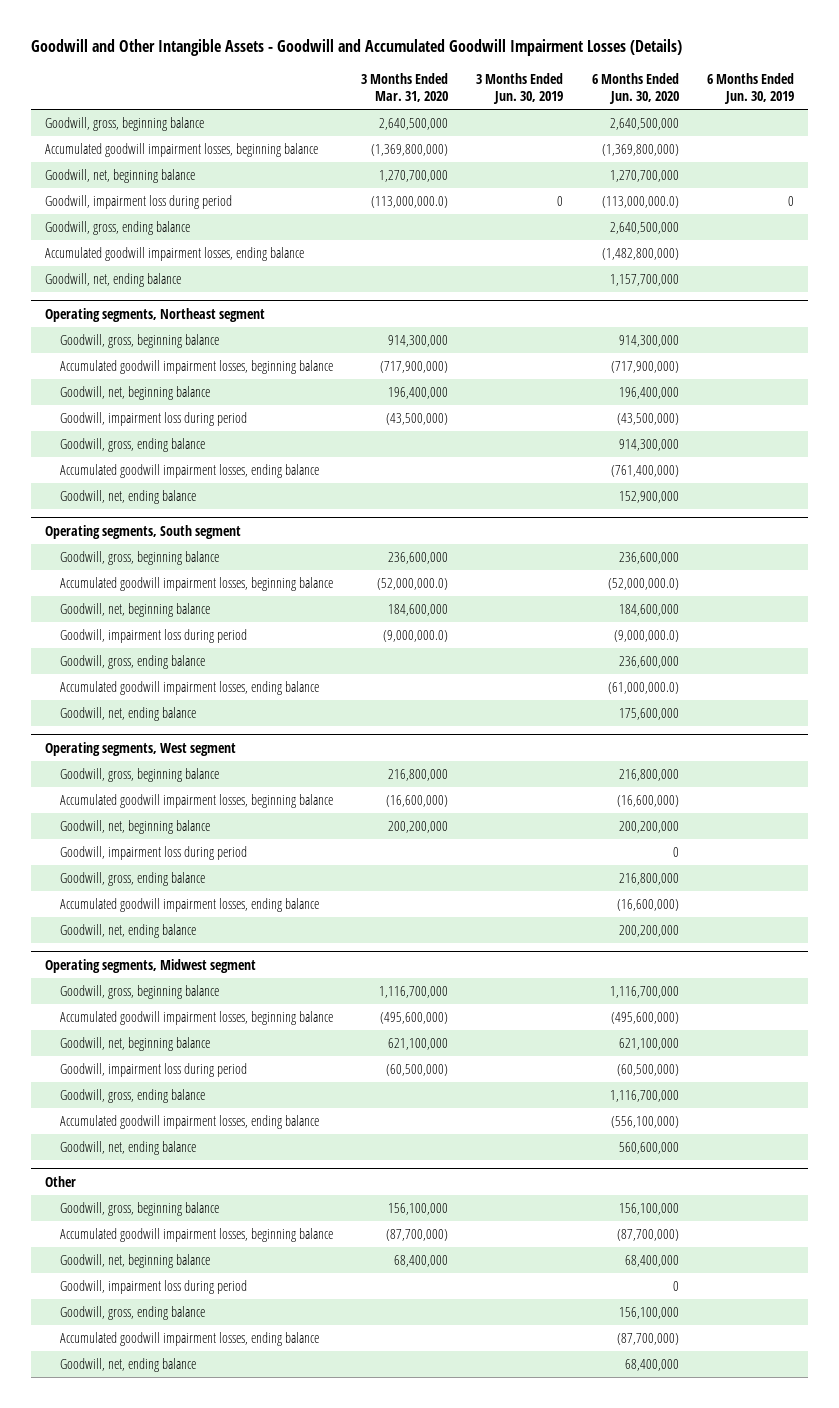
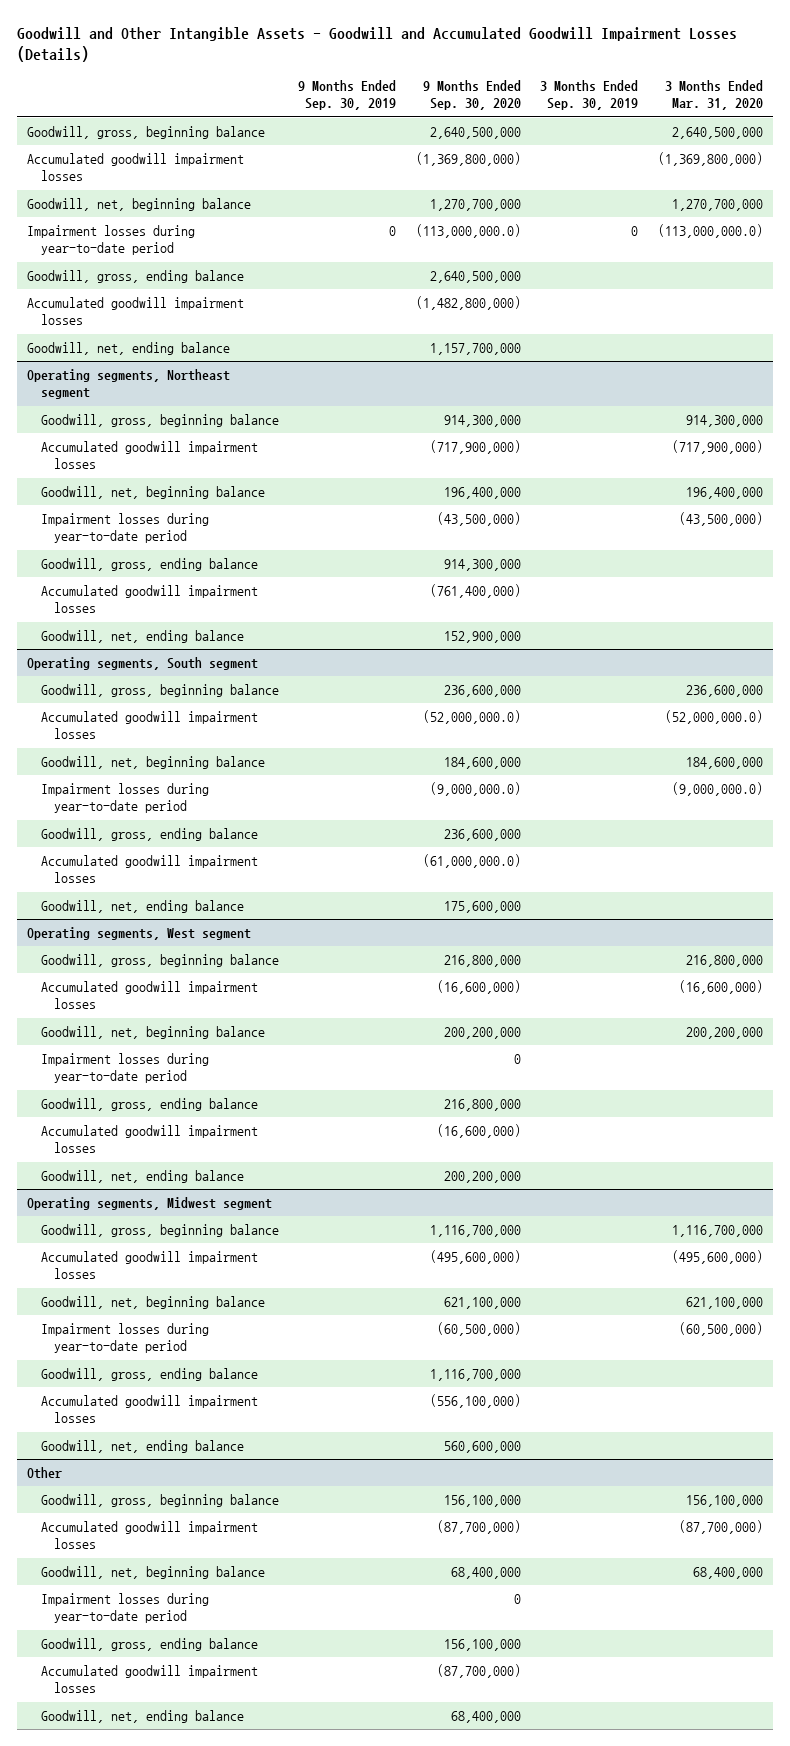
- | 3 Months Ended Mar. 31, 2020 | 3 Months Ended Jun. 30, 2019 | 6 Months Ended Jun. 30, 2020 | 6 Months Ended Jun. 30, 2019
+ | 9 Months Ended Sep. 30, 2019 | 9 Months Ended Sep. 30, 2020 | 3 Months Ended Sep. 30, 2019 | 3 Months Ended Mar. 31, 2020
- Accumulated goodwill impairment losses, beginning balance | (1,369,800,000) | | (1,369,800,000) |
+ Accumulated goodwill impairment losses | | (1,369,800,000) | | (1,369,800,000)
- Goodwill, impairment loss during period | (113,000,000.0) | 0 | (113,000,000.0) | 0
+ Impairment losses during year-to-date period | 0 | (113,000,000.0) | 0 | (113,000,000.0)
- Accumulated goodwill impairment losses, ending balance | | | (1,482,800,000) |
+ Accumulated goodwill impairment losses | | (1,482,800,000) | |
@ Operating segments, Northeast segment
- Accumulated goodwill impairment losses, beginning balance | (717,900,000) | | (717,900,000) |
+ Accumulated goodwill impairment losses | | (717,900,000) | | (717,900,000)
- Goodwill, impairment loss during period | (43,500,000) | | (43,500,000) |
+ Impairment losses during year-to-date period | | (43,500,000) | | (43,500,000)
- Accumulated goodwill impairment losses, ending balance | | | (761,400,000) |
+ Accumulated goodwill impairment losses | | (761,400,000) | |
@ Operating segments, South segment
- Accumulated goodwill impairment losses, beginning balance | (52,000,000.0) | | (52,000,000.0) |
+ Accumulated goodwill impairment losses | | (52,000,000.0) | | (52,000,000.0)
- Goodwill, impairment loss during period | (9,000,000.0) | | (9,000,000.0) |
+ Impairment losses during year-to-date period | | (9,000,000.0) | | (9,000,000.0)
- Accumulated goodwill impairment losses, ending balance | | | (61,000,000.0) |
+ Accumulated goodwill impairment losses | | (61,000,000.0) | |
@ Operating segments, West segment
- Accumulated goodwill impairment losses, beginning balance | (16,600,000) | | (16,600,000) |
+ Accumulated goodwill impairment losses | | (16,600,000) | | (16,600,000)
- Goodwill, impairment loss during period | | | 0 |
+ Impairment losses during year-to-date period | | 0 | |
- Accumulated goodwill impairment losses, ending balance | | | (16,600,000) |
+ Accumulated goodwill impairment losses | | (16,600,000) | |
@ Operating segments, Midwest segment
- Accumulated goodwill impairment losses, beginning balance | (495,600,000) | | (495,600,000) |
+ Accumulated goodwill impairment losses | | (495,600,000) | | (495,600,000)
- Goodwill, impairment loss during period | (60,500,000) | | (60,500,000) |
+ Impairment losses during year-to-date period | | (60,500,000) | | (60,500,000)
- Accumulated goodwill impairment losses, ending balance | | | (556,100,000) |
+ Accumulated goodwill impairment losses | | (556,100,000) | |
@ Other
- Accumulated goodwill impairment losses, beginning balance | (87,700,000) | | (87,700,000) |
+ Accumulated goodwill impairment losses | | (87,700,000) | | (87,700,000)
- Goodwill, impairment loss during period | | | 0 |
+ Impairment losses during year-to-date period | | 0 | |
- Accumulated goodwill impairment losses, ending balance | | | (87,700,000) |
+ Accumulated goodwill impairment losses | | (87,700,000) | |

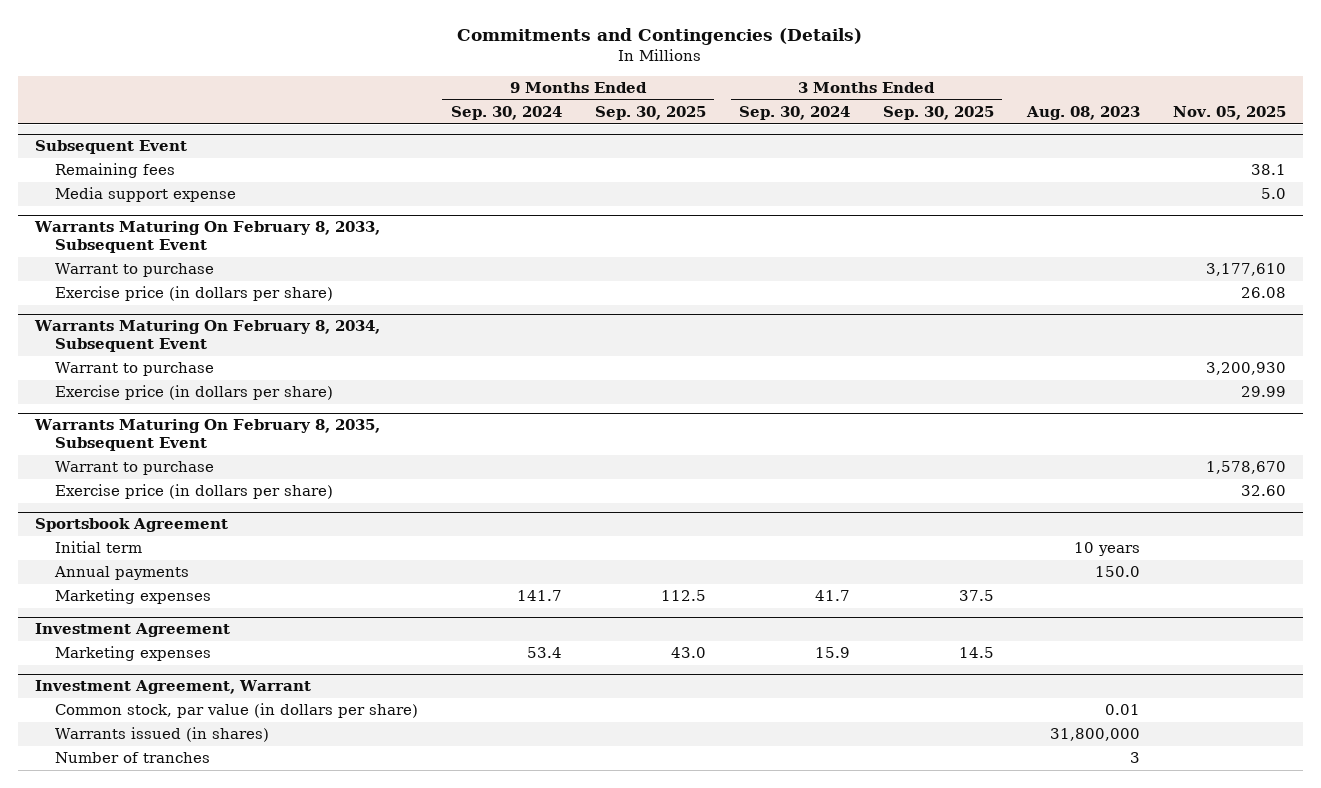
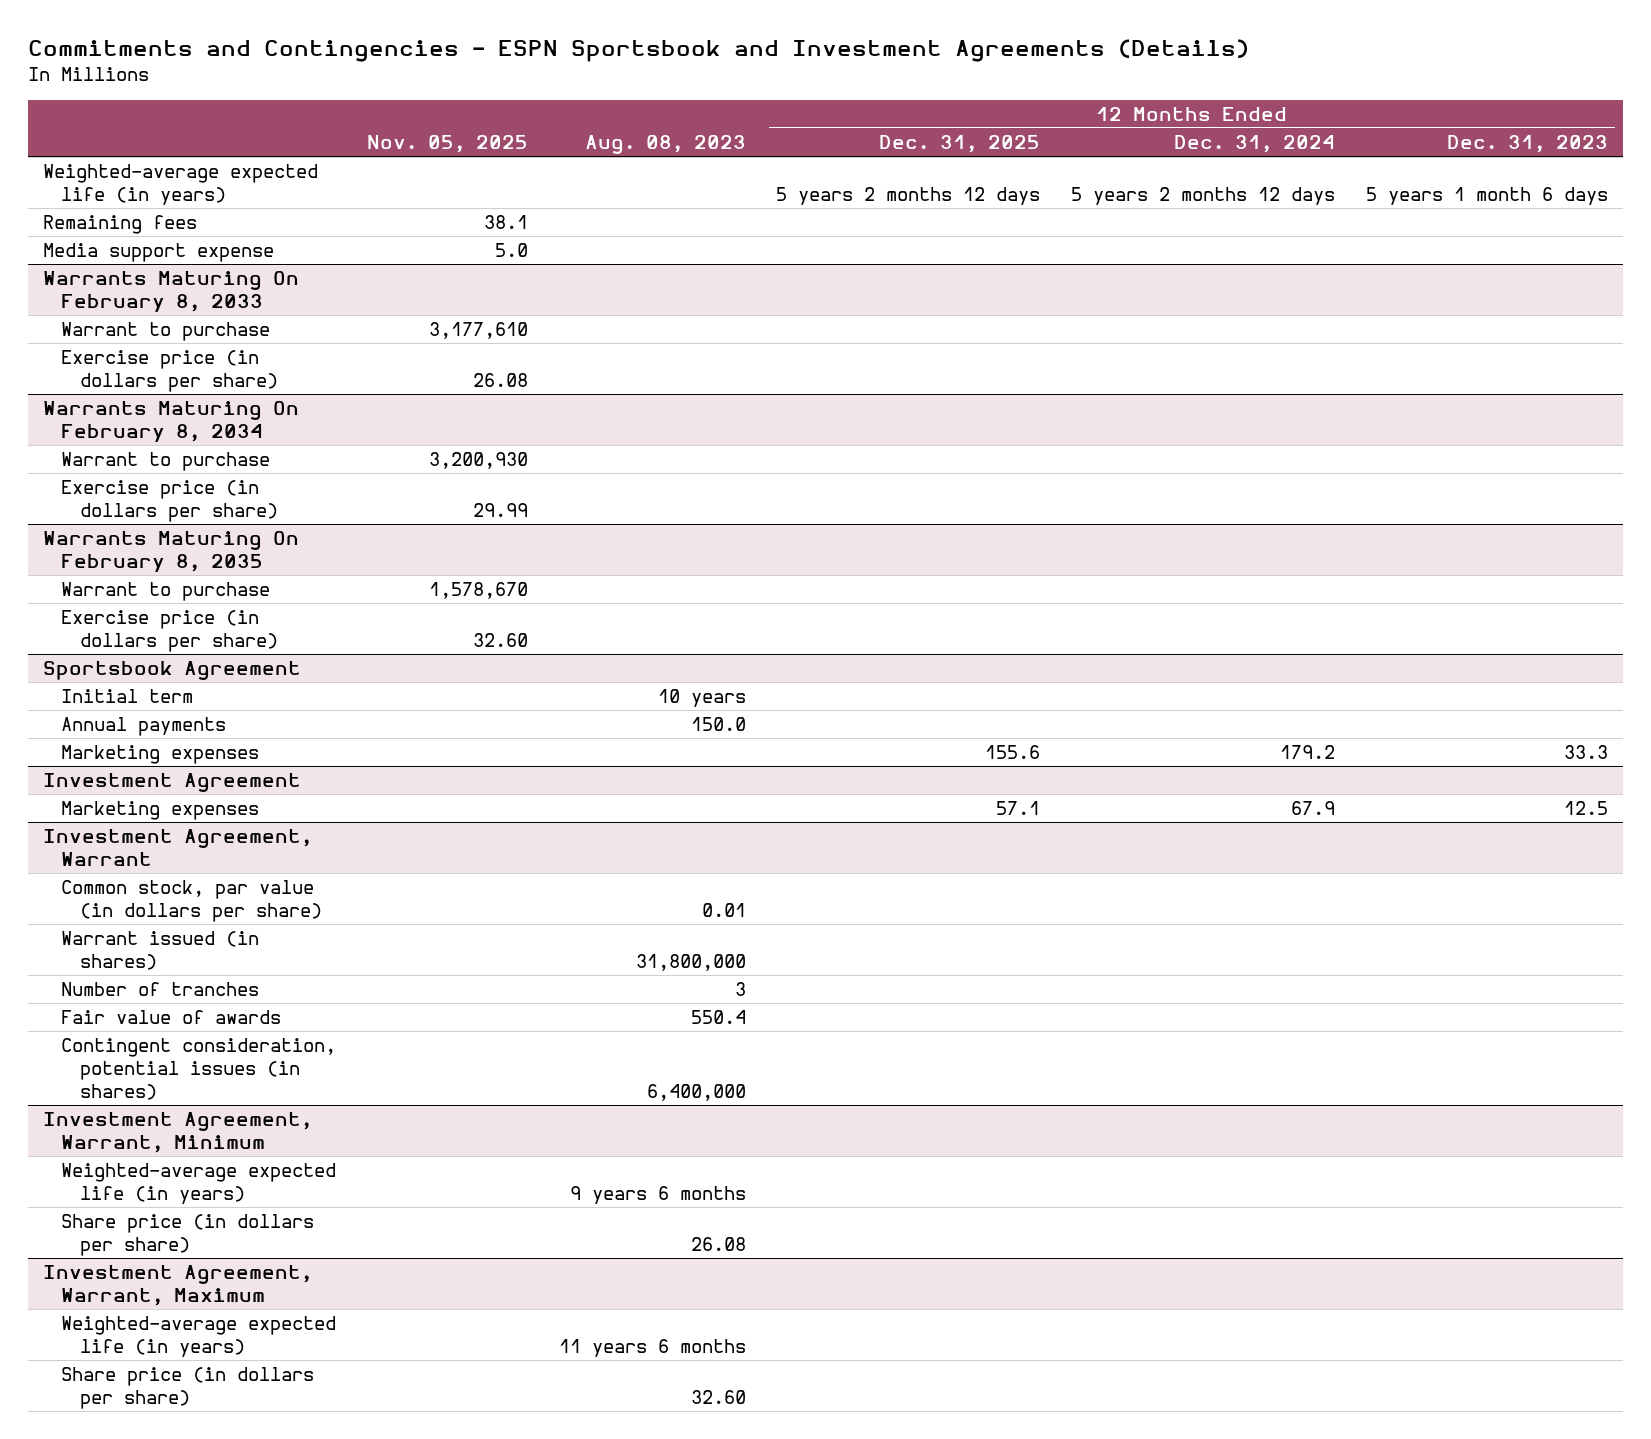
- Commitments and Contingencies (Details)
+ Commitments and Contingencies - ESPN Sportsbook and Investment Agreements (Details)
- | 9 Months Ended Sep. 30, 2024 | 9 Months Ended Sep. 30, 2025 | 3 Months Ended Sep. 30, 2024 | 3 Months Ended Sep. 30, 2025 | Aug. 08, 2023 | Nov. 05, 2025
+ | Nov. 05, 2025 | Aug. 08, 2023 | 12 Months Ended Dec. 31, 2025 | 12 Months Ended Dec. 31, 2024 | 12 Months Ended Dec. 31, 2023
- Subsequent Event
+ Weighted-average expected life (in years) | | | 5 years 2 months 12 days | 5 years 2 months 12 days | 5 years 1 month 6 days
- Warrants Maturing On February 8, 2033, Subsequent Event
+ Warrants Maturing On February 8, 2033
- Warrants Maturing On February 8, 2034, Subsequent Event
+ Warrants Maturing On February 8, 2034
- Warrants Maturing On February 8, 2035, Subsequent Event
+ Warrants Maturing On February 8, 2035
@ Investment Agreement, Warrant
- Warrants issued (in shares) | | | | | 31,800,000 |
+ Warrant issued (in shares) | | 31,800,000 | | |
+ Fair value of awards | | 550.4 | | |
+ Contingent consideration, potential issues (in shares) | | 6,400,000 | | |
+ Investment Agreement, Warrant, Minimum
+ Weighted-average expected life (in years) | | 9 years 6 months | | |
+ Share price (in dollars per share) | | 26.08 | | |
+ Investment Agreement, Warrant, Maximum
+ Weighted-average expected life (in years) | | 11 years 6 months | | |
+ Share price (in dollars per share) | | 32.60 | | |

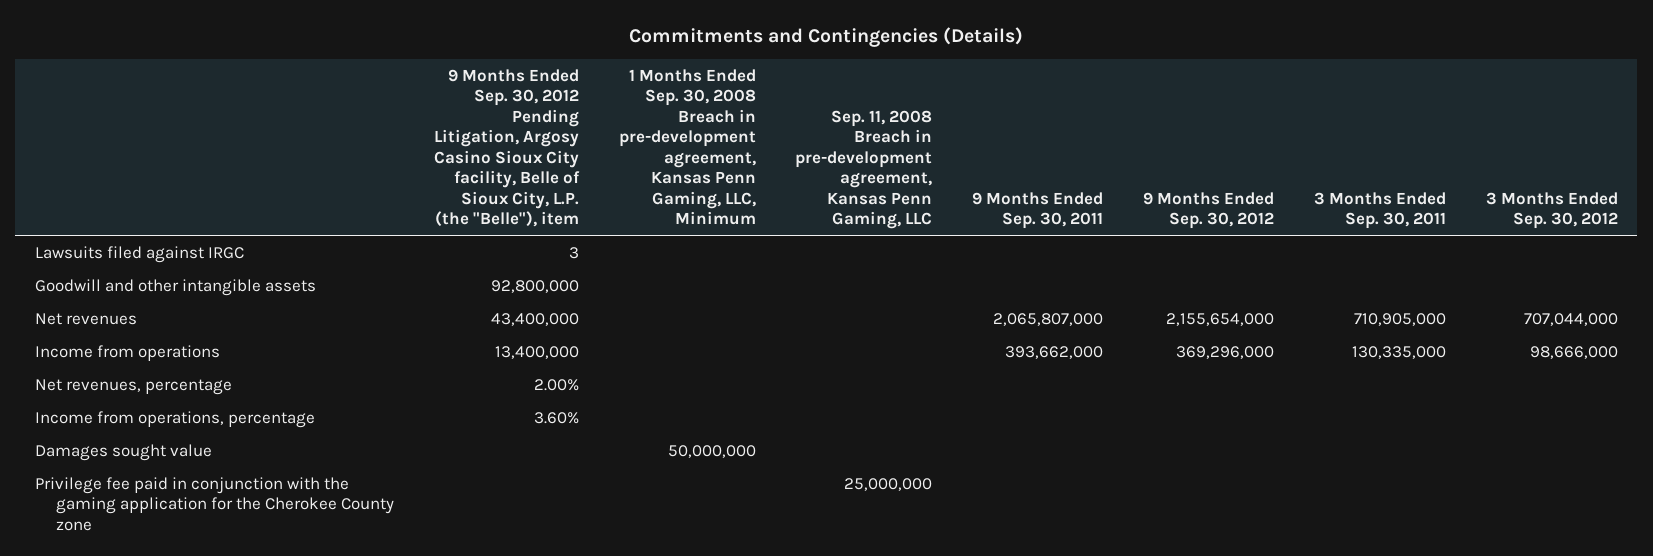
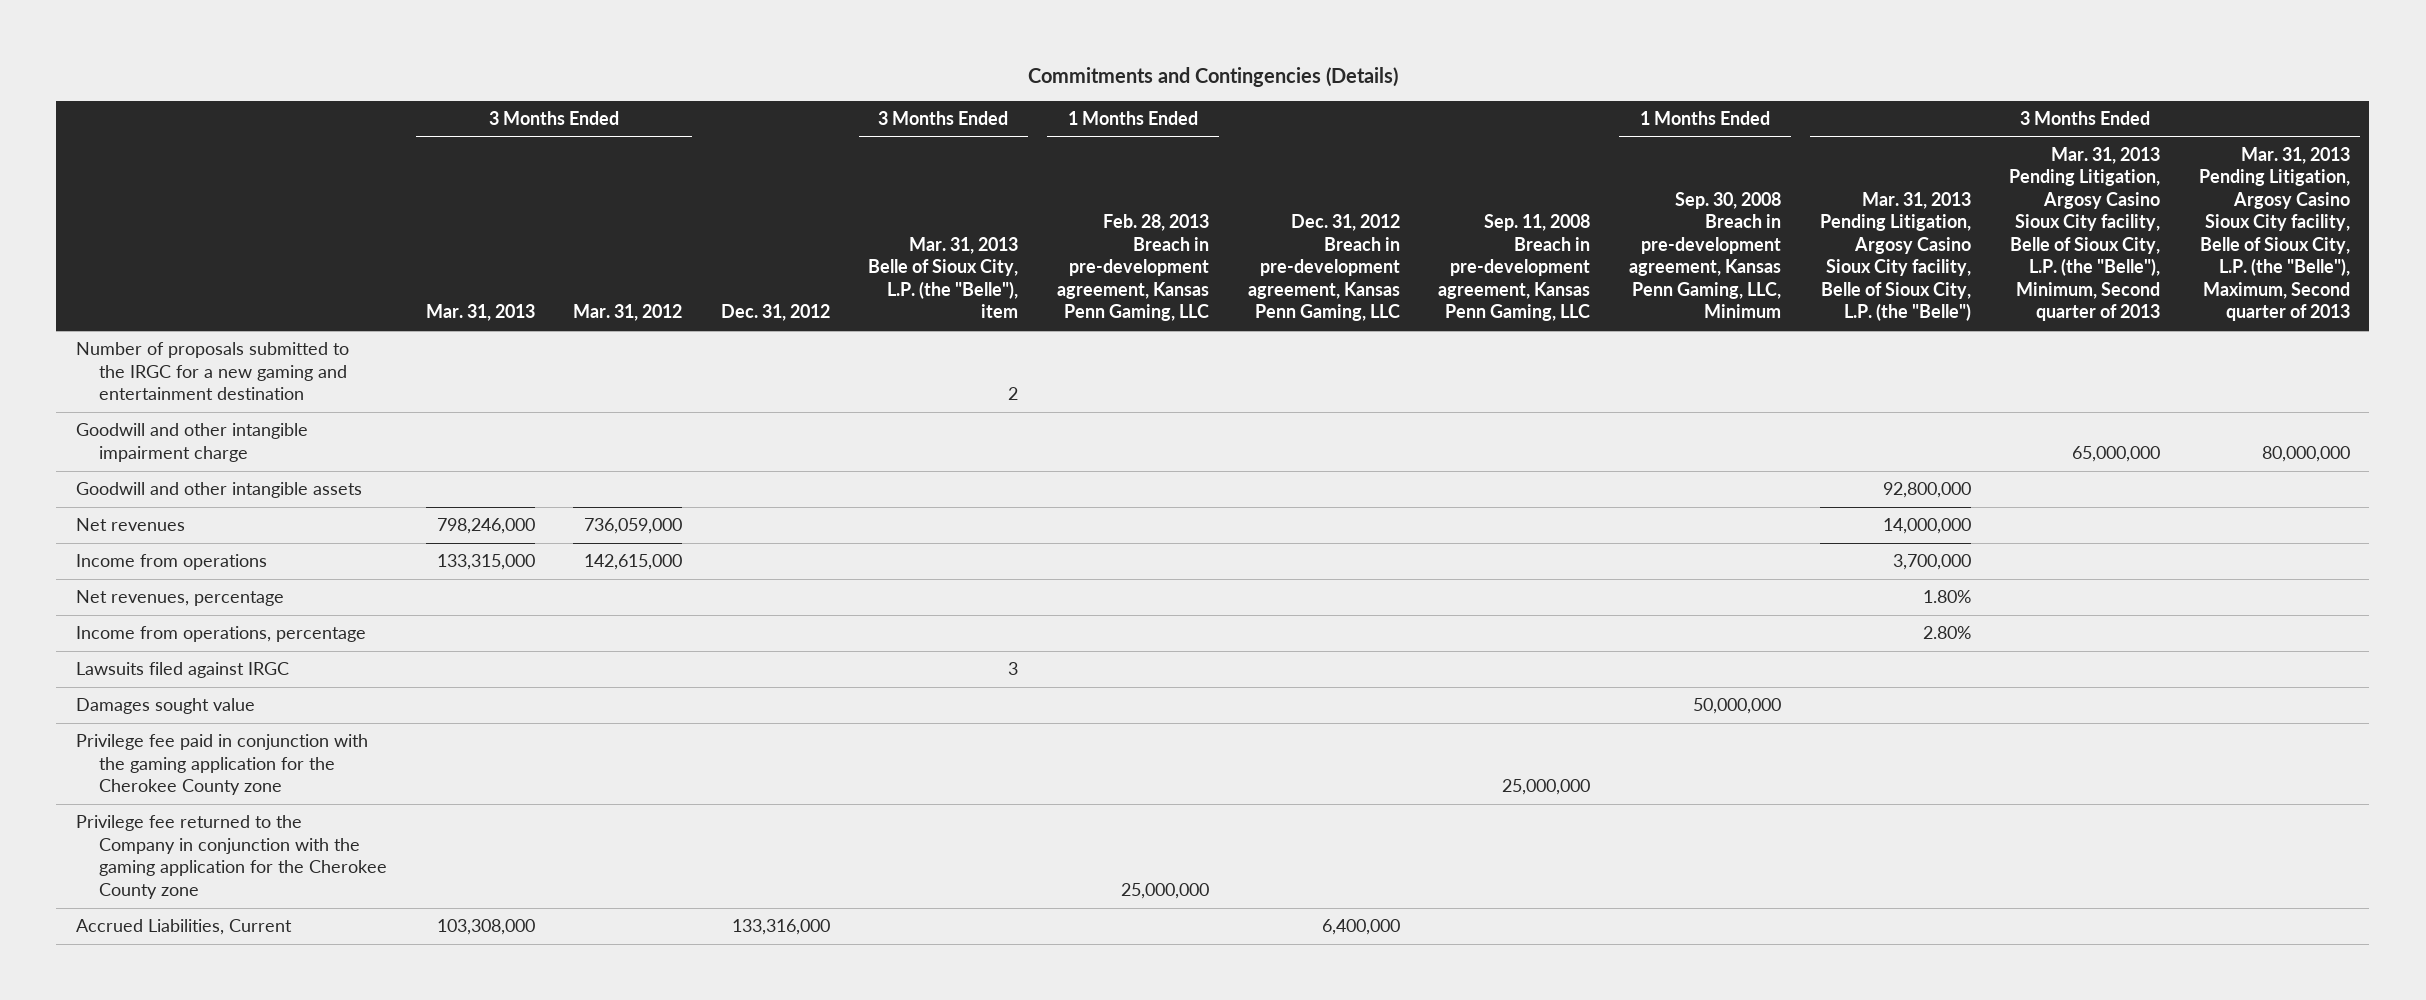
- | 9 Months Ended Sep. 30, 2012 Pending Litigation, Argosy Casino Sioux City facility, Belle of Sioux City, L.P. (the "Belle"), item | 1 Months Ended Sep. 30, 2008 Breach in pre-development agreement, Kansas Penn Gaming, LLC, Minimum | Sep. 11, 2008 Breach in pre-development agreement, Kansas Penn Gaming, LLC | 9 Months Ended Sep. 30, 2011 | 9 Months Ended Sep. 30, 2012 | 3 Months Ended Sep. 30, 2011 | 3 Months Ended Sep. 30, 2012
+ | 3 Months Ended Mar. 31, 2013 | 3 Months Ended Mar. 31, 2012 | Dec. 31, 2012 | 3 Months Ended Mar. 31, 2013 Belle of Sioux City, L.P. (the "Belle"), item | 1 Months Ended Feb. 28, 2013 Breach in pre-development agreement, Kansas Penn Gaming, LLC | Dec. 31, 2012 Breach in pre-development agreement, Kansas Penn Gaming, LLC | Sep. 11, 2008 Breach in pre-development agreement, Kansas Penn Gaming, LLC | 1 Months Ended Sep. 30, 2008 Breach in pre-development agreement, Kansas Penn Gaming, LLC, Minimum | 3 Months Ended Mar. 31, 2013 Pending Litigation, Argosy Casino Sioux City facility, Belle of Sioux City, L.P. (the "Belle") | 3 Months Ended Mar. 31, 2013 Pending Litigation, Argosy Casino Sioux City facility, Belle of Sioux City, L.P. (the "Belle"), Minimum, Second quarter of 2013 | 3 Months Ended Mar. 31, 2013 Pending Litigation, Argosy Casino Sioux City facility, Belle of Sioux City, L.P. (the "Belle"), Maximum, Second quarter of 2013
+ Number of proposals submitted to the IRGC for a new gaming and entertainment destination | | | | 2 | | | | | | |
+ Goodwill and other intangible impairment charge | | | | | | | | | | 65,000,000 | 80,000,000
moved down: Lawsuits filed against IRGC | | | | 3 | | | | | | |
+ Privilege fee returned to the Company in conjunction with the gaming application for the Cherokee County zone | | | | | 25,000,000 | | | | | |
+ Accrued Liabilities, Current | 103,308,000 | | 133,316,000 | | | 6,400,000 | | | | |

